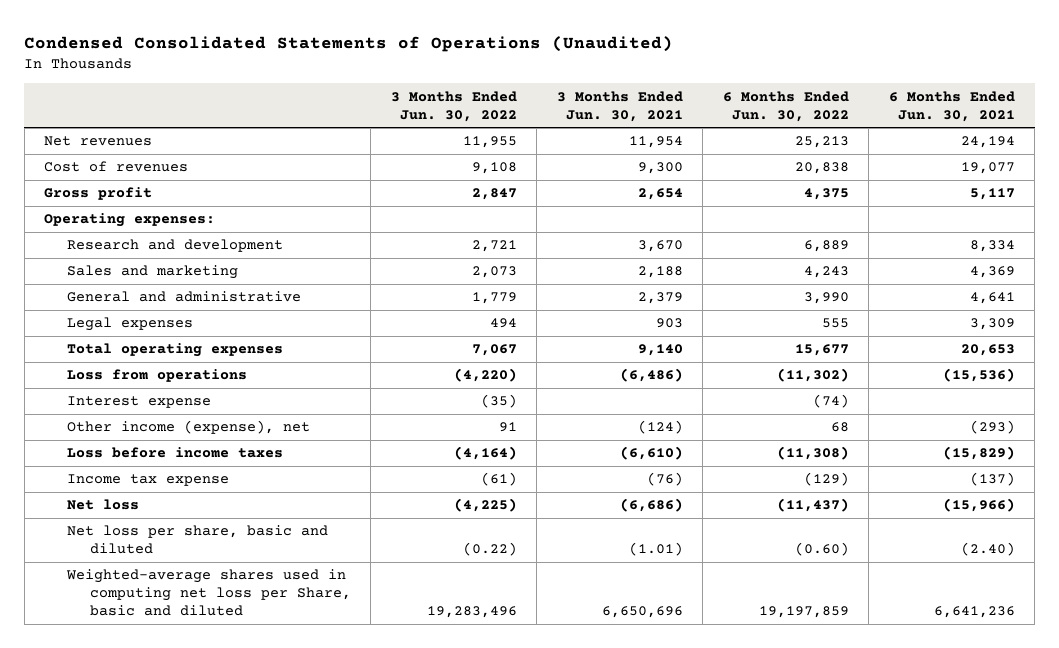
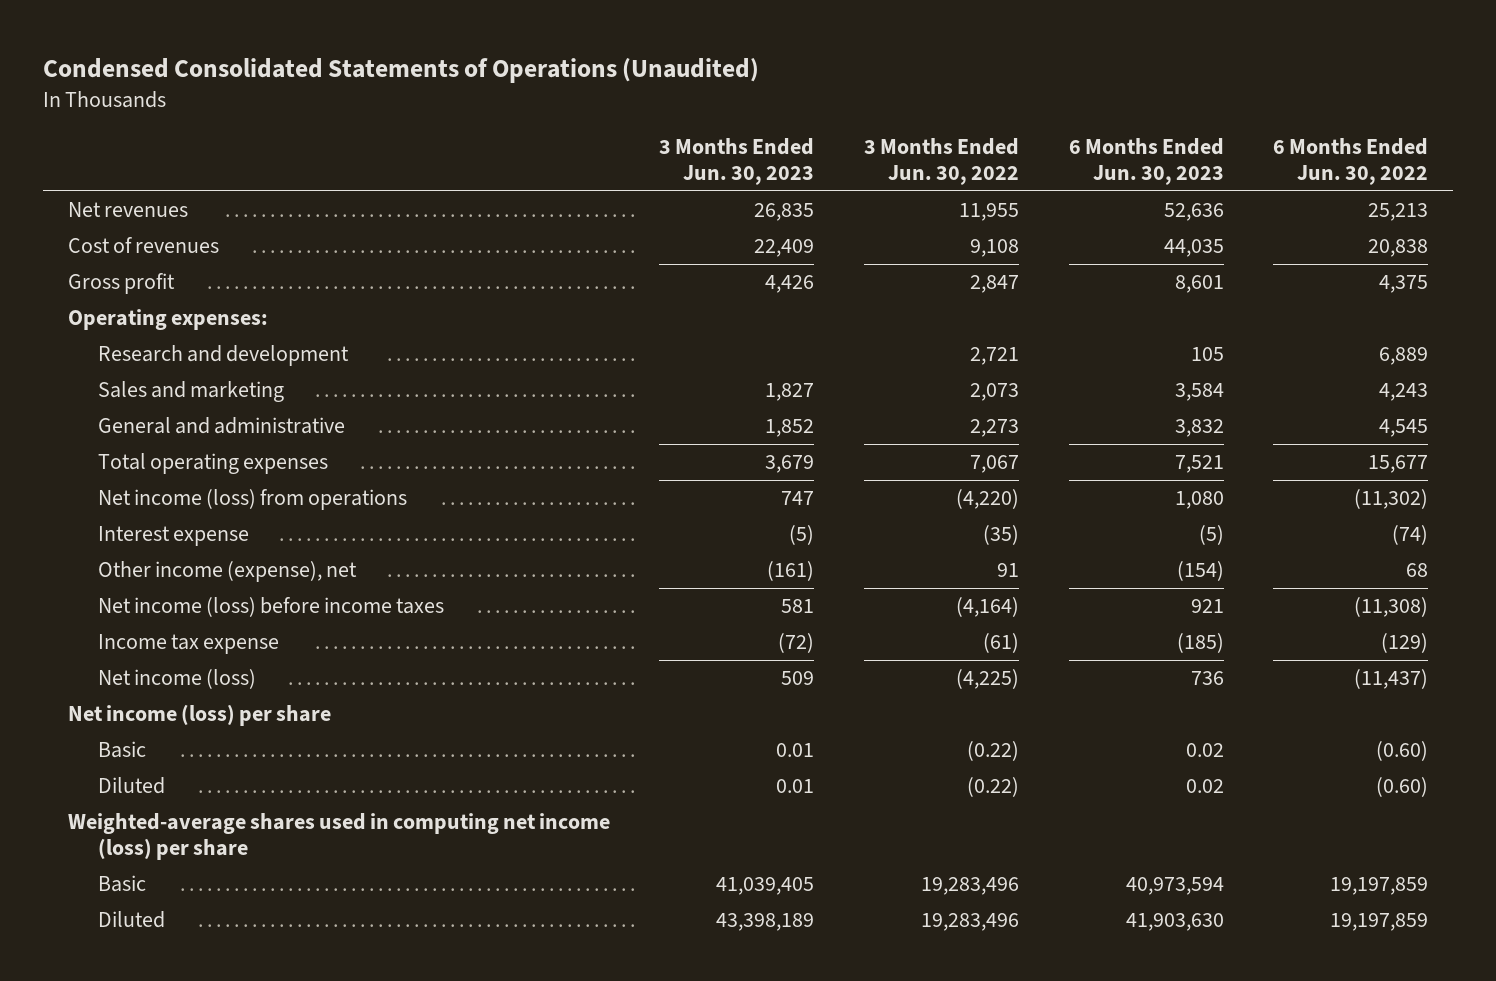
- | 3 Months Ended Jun. 30, 2022 | 3 Months Ended Jun. 30, 2021 | 6 Months Ended Jun. 30, 2022 | 6 Months Ended Jun. 30, 2021
+ | 3 Months Ended Jun. 30, 2023 | 3 Months Ended Jun. 30, 2022 | 6 Months Ended Jun. 30, 2023 | 6 Months Ended Jun. 30, 2022
- General and administrative | 1,779 | 2,379 | 3,990 | 4,641
- Legal expenses | 494 | 903 | 555 | 3,309
+ General and administrative | 1,852 | 2,273 | 3,832 | 4,545
- Loss from operations | (4,220) | (6,486) | (11,302) | (15,536)
+ Net income (loss) from operations | 747 | (4,220) | 1,080 | (11,302)
- Loss before income taxes | (4,164) | (6,610) | (11,308) | (15,829)
+ Net income (loss) before income taxes | 581 | (4,164) | 921 | (11,308)
- Net loss | (4,225) | (6,686) | (11,437) | (15,966)
- Net loss per share, basic and diluted | (0.22) | (1.01) | (0.60) | (2.40)
- Weighted-average shares used in computing net loss per Share, basic and diluted | 19,283,496 | 6,650,696 | 19,197,859 | 6,641,236
+ Net income (loss) | 509 | (4,225) | 736 | (11,437)
+ Net income (loss) per share
+ Basic | 0.01 | (0.22) | 0.02 | (0.60)
+ Diluted | 0.01 | (0.22) | 0.02 | (0.60)
+ Weighted-average shares used in computing net income (loss) per share
+ Basic | 41,039,405 | 19,283,496 | 40,973,594 | 19,197,859
+ Diluted | 43,398,189 | 19,283,496 | 41,903,630 | 19,197,859

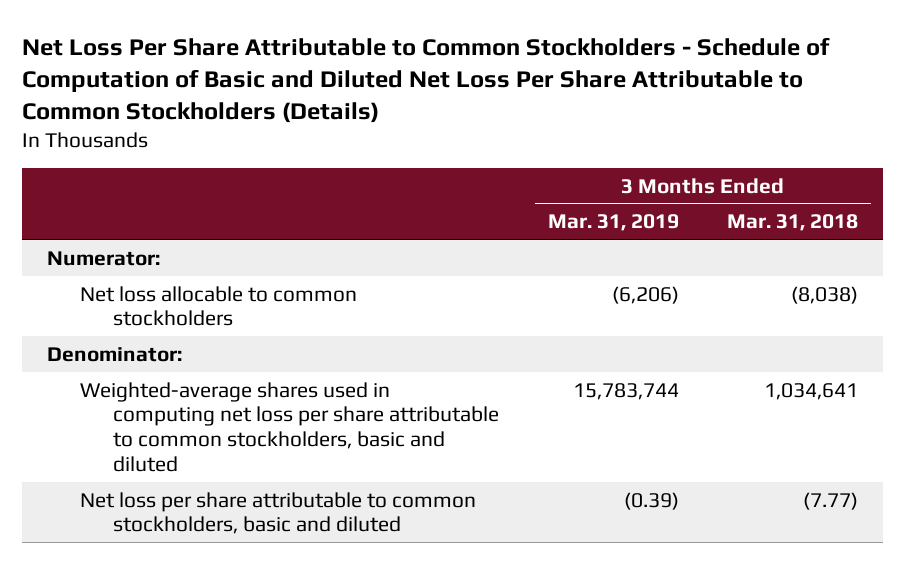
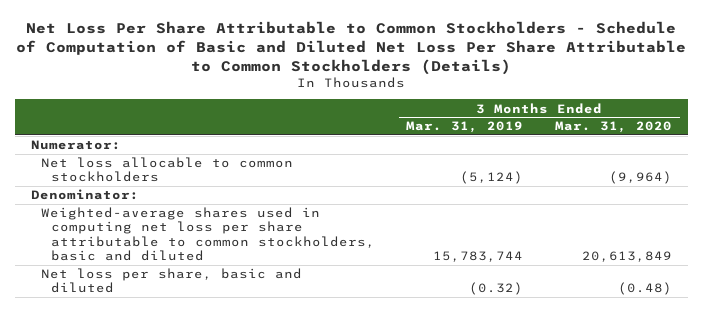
- | 3 Months Ended Mar. 31, 2019 | 3 Months Ended Mar. 31, 2018
+ | 3 Months Ended Mar. 31, 2019 | 3 Months Ended Mar. 31, 2020
- Net loss allocable to common stockholders | (6,206) | (8,038)
+ Net loss allocable to common stockholders | (5,124) | (9,964)
- Net loss per share attributable to common stockholders, basic and diluted | (0.39) | (7.77)
+ Net loss per share, basic and diluted | (0.32) | (0.48)

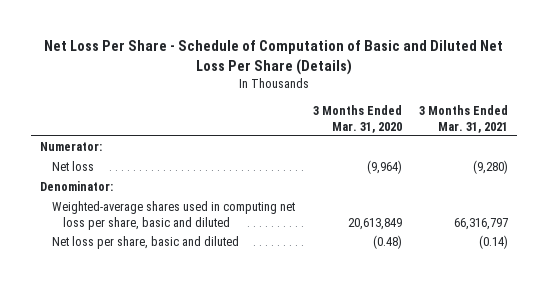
- Net Loss Per Share Attributable to Common Stockholders - Schedule of Computation of Basic and Diluted Net Loss Per Share Attributable to Common Stockholders (Details)
+ Net Loss Per Share - Schedule of Computation of Basic and Diluted Net Loss Per Share (Details)
- | 3 Months Ended Mar. 31, 2019 | 3 Months Ended Mar. 31, 2020
+ | 3 Months Ended Mar. 31, 2020 | 3 Months Ended Mar. 31, 2021
- Net loss allocable to common stockholders | (5,124) | (9,964)
+ Net loss | (9,964) | (9,280)
- Weighted-average shares used in computing net loss per share attributable to common stockholders, basic and diluted | 15,783,744 | 20,613,849
+ Weighted-average shares used in computing net loss per share, basic and diluted | 20,613,849 | 66,316,797

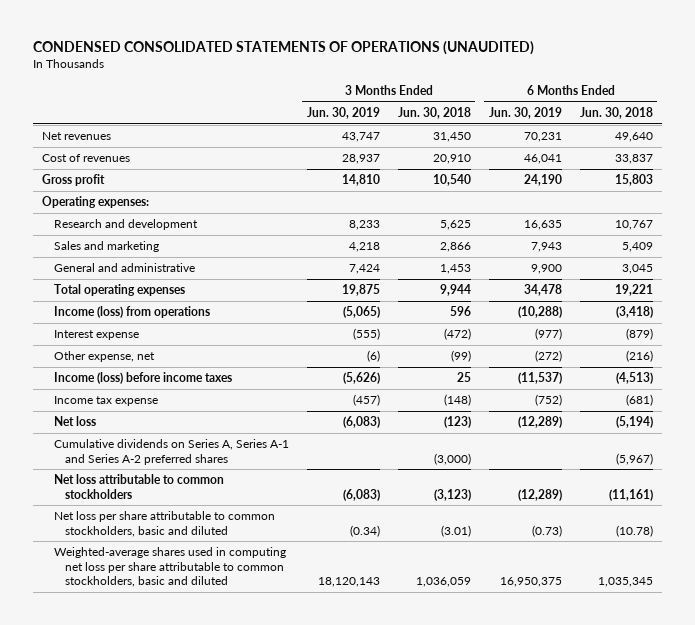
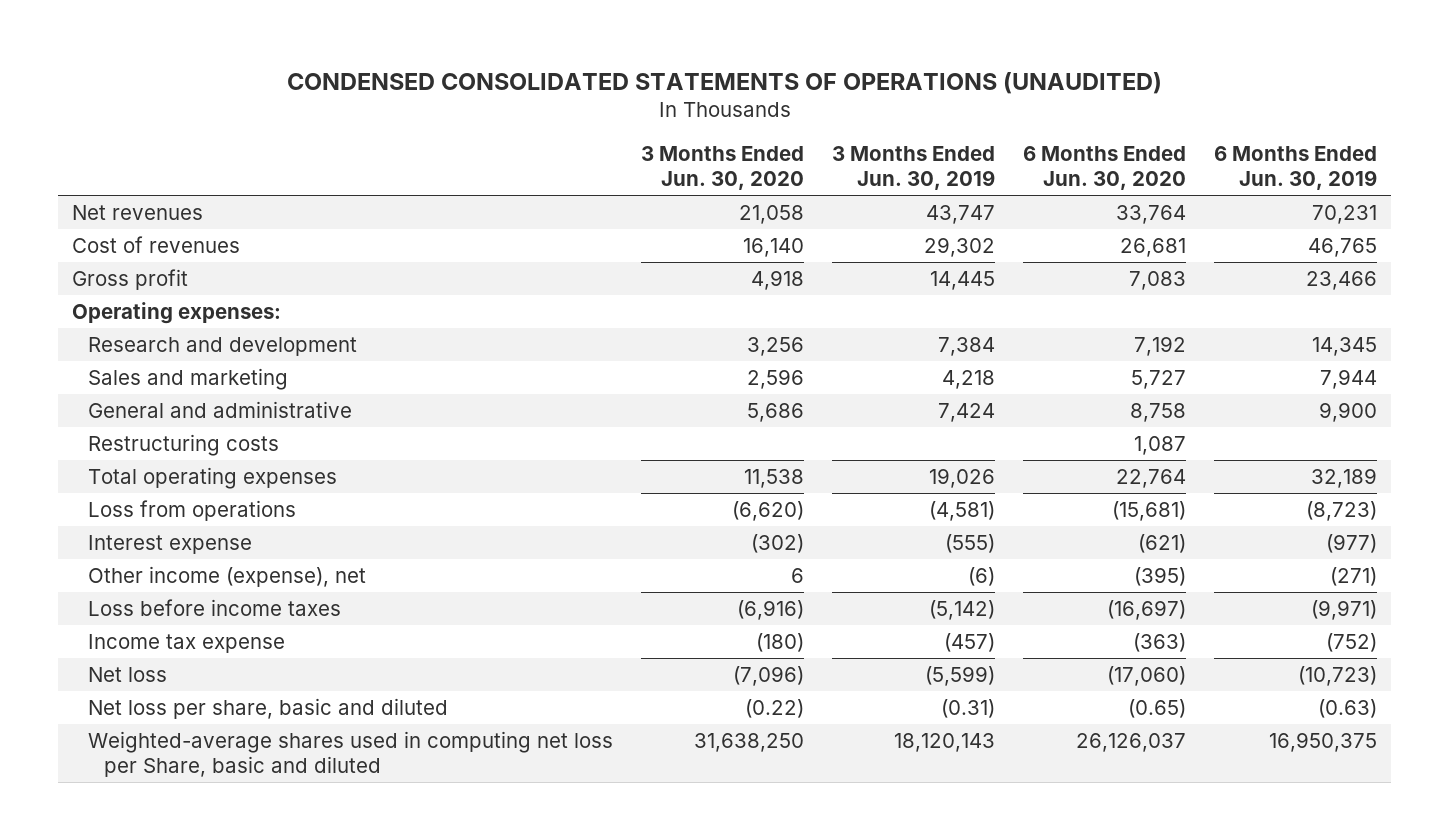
- | 3 Months Ended Jun. 30, 2019 | 3 Months Ended Jun. 30, 2018 | 6 Months Ended Jun. 30, 2019 | 6 Months Ended Jun. 30, 2018
+ | 3 Months Ended Jun. 30, 2020 | 3 Months Ended Jun. 30, 2019 | 6 Months Ended Jun. 30, 2020 | 6 Months Ended Jun. 30, 2019
- Cost of revenues | 28,937 | 20,910 | 46,041 | 33,837
- Gross profit | 14,810 | 10,540 | 24,190 | 15,803
+ Cost of revenues | 16,140 | 29,302 | 26,681 | 46,765
+ Gross profit | 4,918 | 14,445 | 7,083 | 23,466
- Research and development | 8,233 | 5,625 | 16,635 | 10,767
- Sales and marketing | 4,218 | 2,866 | 7,943 | 5,409
+ Research and development | 3,256 | 7,384 | 7,192 | 14,345
+ Sales and marketing | 2,596 | 4,218 | 5,727 | 7,944
- Total operating expenses | 19,875 | 9,944 | 34,478 | 19,221
- Income (loss) from operations | (5,065) | 596 | (10,288) | (3,418)
+ Restructuring costs | | | 1,087 |
+ Total operating expenses | 11,538 | 19,026 | 22,764 | 32,189
+ Loss from operations | (6,620) | (4,581) | (15,681) | (8,723)
- Other expense, net | (6) | (99) | (272) | (216)
- Income (loss) before income taxes | (5,626) | 25 | (11,537) | (4,513)
+ Other income (expense), net | 6 | (6) | (395) | (271)
+ Loss before income taxes | (6,916) | (5,142) | (16,697) | (9,971)
- Net loss | (6,083) | (123) | (12,289) | (5,194)
- Cumulative dividends on Series A, Series A-1 and Series A-2 preferred shares | | (3,000) | | (5,967)
- Net loss attributable to common stockholders | (6,083) | (3,123) | (12,289) | (11,161)
- Net loss per share attributable to common stockholders, basic and diluted | (0.34) | (3.01) | (0.73) | (10.78)
- Weighted-average shares used in computing net loss per share attributable to common stockholders, basic and diluted | 18,120,143 | 1,036,059 | 16,950,375 | 1,035,345
+ Net loss | (7,096) | (5,599) | (17,060) | (10,723)
+ Net loss per share, basic and diluted | (0.22) | (0.31) | (0.65) | (0.63)
+ Weighted-average shares used in computing net loss per Share, basic and diluted | 31,638,250 | 18,120,143 | 26,126,037 | 16,950,375

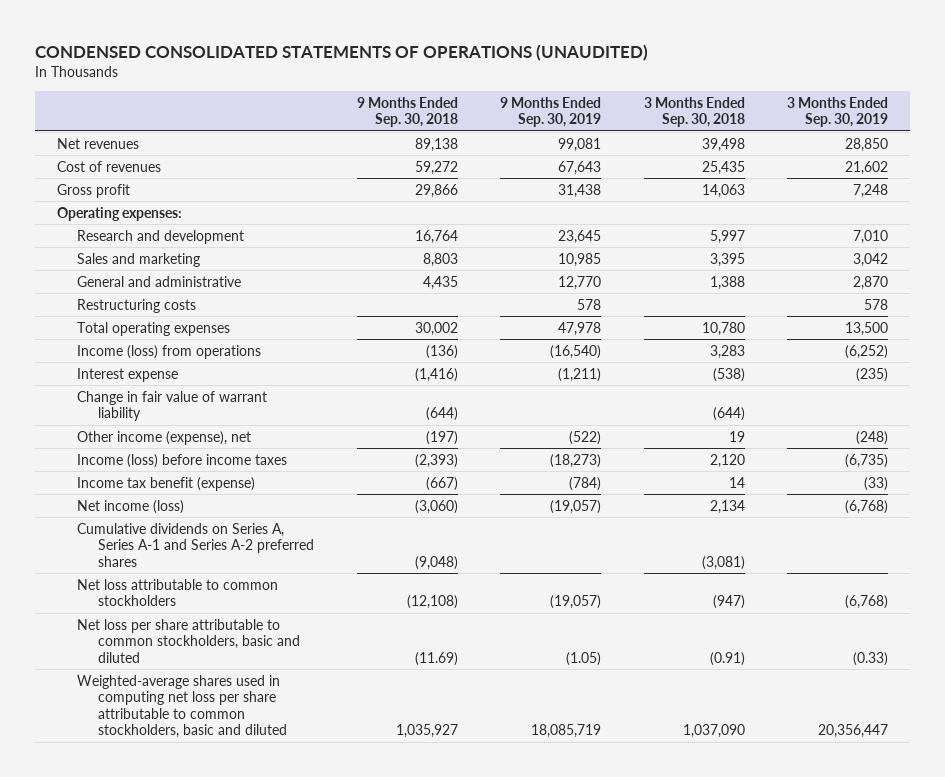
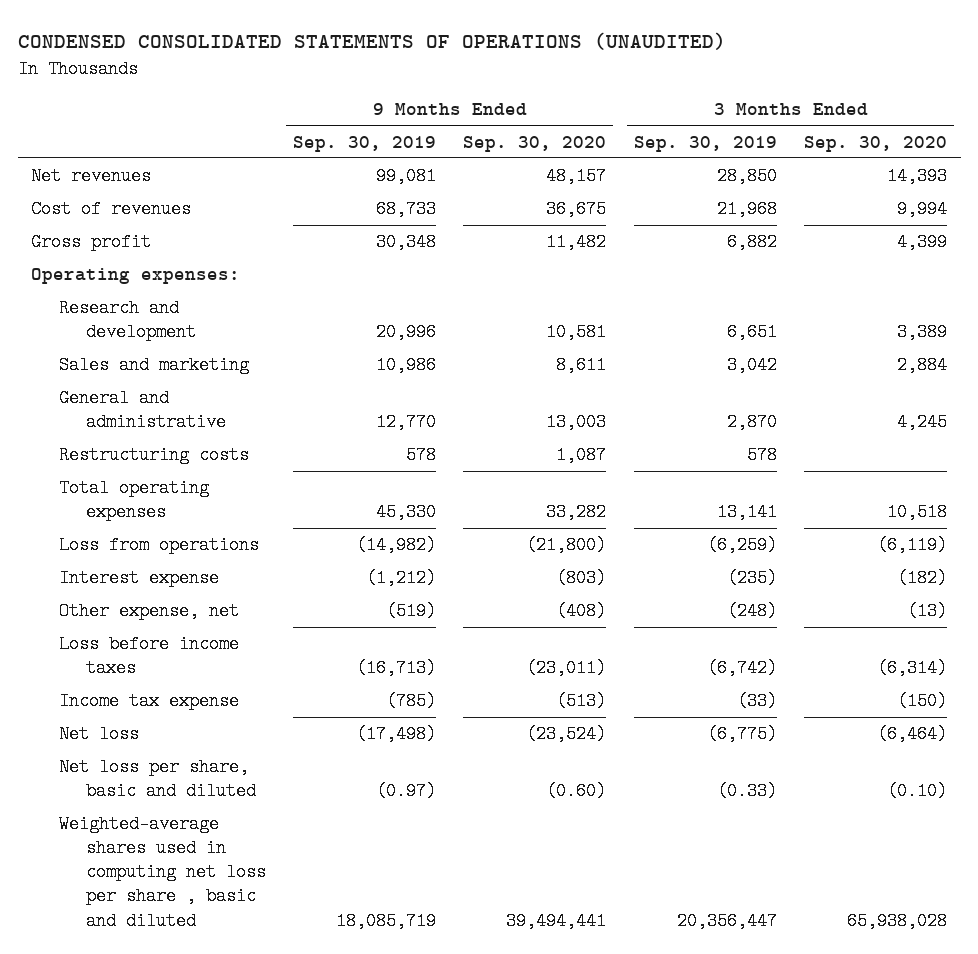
- | 9 Months Ended Sep. 30, 2018 | 9 Months Ended Sep. 30, 2019 | 3 Months Ended Sep. 30, 2018 | 3 Months Ended Sep. 30, 2019
+ | 9 Months Ended Sep. 30, 2019 | 9 Months Ended Sep. 30, 2020 | 3 Months Ended Sep. 30, 2019 | 3 Months Ended Sep. 30, 2020
- Cost of revenues | 59,272 | 67,643 | 25,435 | 21,602
- Gross profit | 29,866 | 31,438 | 14,063 | 7,248
+ Cost of revenues | 68,733 | 36,675 | 21,968 | 9,994
+ Gross profit | 30,348 | 11,482 | 6,882 | 4,399
- Research and development | 16,764 | 23,645 | 5,997 | 7,010
- Sales and marketing | 8,803 | 10,985 | 3,395 | 3,042
+ Research and development | 20,996 | 10,581 | 6,651 | 3,389
+ Sales and marketing | 10,986 | 8,611 | 3,042 | 2,884
- Total operating expenses | 30,002 | 47,978 | 10,780 | 13,500
- Income (loss) from operations | (136) | (16,540) | 3,283 | (6,252)
- Interest expense | (1,416) | (1,211) | (538) | (235)
- Change in fair value of warrant liability | (644) | | (644) |
- Other income (expense), net | (197) | (522) | 19 | (248)
- Income (loss) before income taxes | (2,393) | (18,273) | 2,120 | (6,735)
- Income tax benefit (expense) | (667) | (784) | 14 | (33)
- Net income (loss) | (3,060) | (19,057) | 2,134 | (6,768)
- Cumulative dividends on Series A, Series A-1 and Series A-2 preferred shares | (9,048) | | (3,081) |
- Net loss attributable to common stockholders | (12,108) | (19,057) | (947) | (6,768)
- Net loss per share attributable to common stockholders, basic and diluted | (11.69) | (1.05) | (0.91) | (0.33)
- Weighted-average shares used in computing net loss per share attributable to common stockholders, basic and diluted | 1,035,927 | 18,085,719 | 1,037,090 | 20,356,447
+ Total operating expenses | 45,330 | 33,282 | 13,141 | 10,518
+ Loss from operations | (14,982) | (21,800) | (6,259) | (6,119)
+ Interest expense | (1,212) | (803) | (235) | (182)
+ Other expense, net | (519) | (408) | (248) | (13)
+ Loss before income taxes | (16,713) | (23,011) | (6,742) | (6,314)
+ Income tax expense | (785) | (513) | (33) | (150)
+ Net loss | (17,498) | (23,524) | (6,775) | (6,464)
+ Net loss per share, basic and diluted | (0.97) | (0.60) | (0.33) | (0.10)
+ Weighted-average shares used in computing net loss per share , basic and diluted | 18,085,719 | 39,494,441 | 20,356,447 | 65,938,028

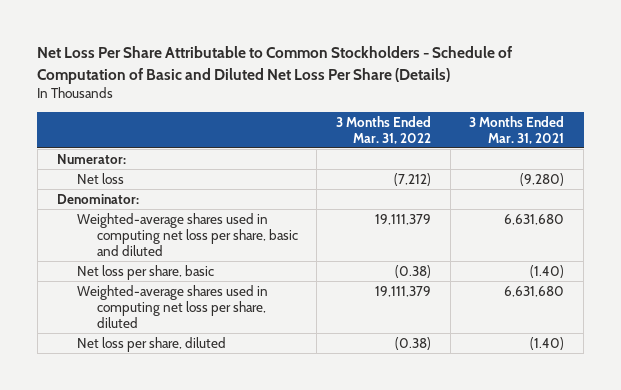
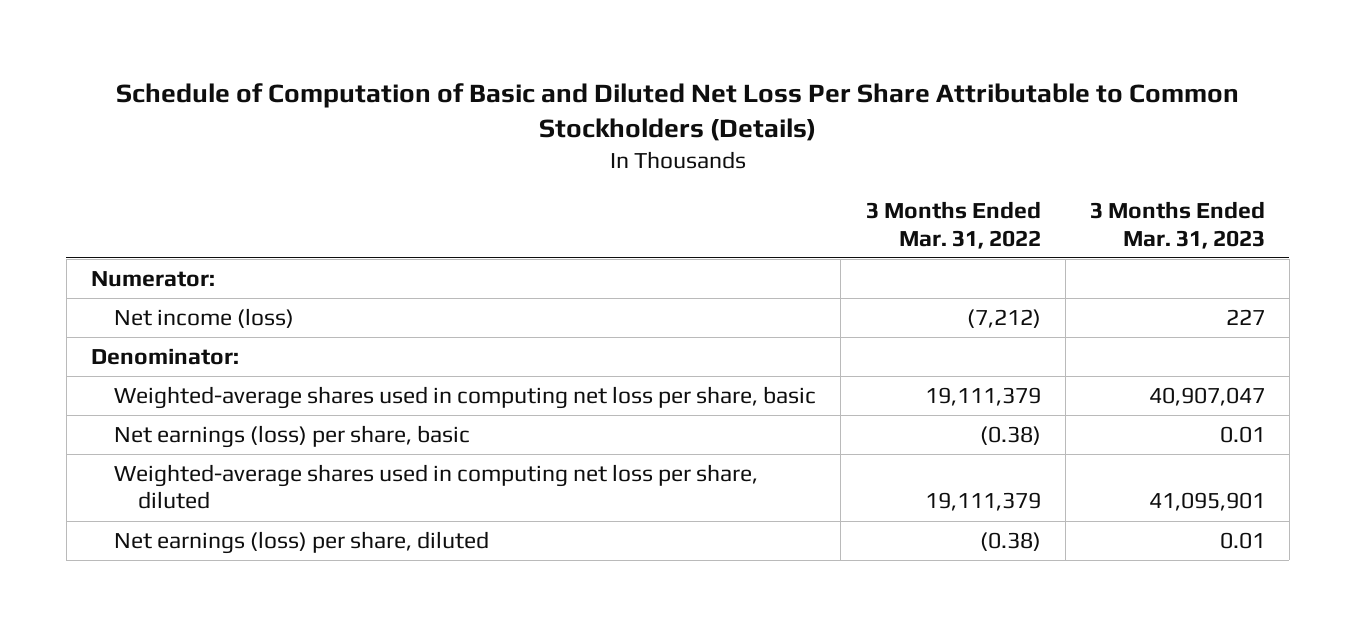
- Net Loss Per Share Attributable to Common Stockholders - Schedule of Computation of Basic and Diluted Net Loss Per Share (Details)
+ Schedule of Computation of Basic and Diluted Net Loss Per Share Attributable to Common Stockholders (Details)
- | 3 Months Ended Mar. 31, 2022 | 3 Months Ended Mar. 31, 2021
+ | 3 Months Ended Mar. 31, 2022 | 3 Months Ended Mar. 31, 2023
- Net loss | (7,212) | (9,280)
+ Net income (loss) | (7,212) | 227
- Weighted-average shares used in computing net loss per share, basic and diluted | 19,111,379 | 6,631,680
- Net loss per share, basic | (0.38) | (1.40)
+ Weighted-average shares used in computing net loss per share, basic | 19,111,379 | 40,907,047
+ Net earnings (loss) per share, basic | (0.38) | 0.01
- Net loss per share, diluted | (0.38) | (1.40)
+ Net earnings (loss) per share, diluted | (0.38) | 0.01

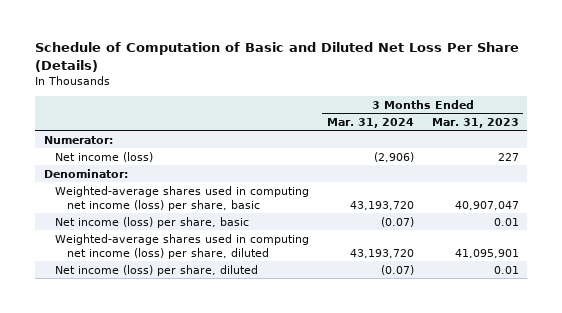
- Schedule of Computation of Basic and Diluted Net Loss Per Share Attributable to Common Stockholders (Details)
+ Schedule of Computation of Basic and Diluted Net Loss Per Share (Details)
- | 3 Months Ended Mar. 31, 2022 | 3 Months Ended Mar. 31, 2023
+ | 3 Months Ended Mar. 31, 2024 | 3 Months Ended Mar. 31, 2023
- Weighted-average shares used in computing net loss per share, basic | 19,111,379 | 40,907,047
- Net earnings (loss) per share, basic | (0.38) | 0.01
- Weighted-average shares used in computing net loss per share, diluted | 19,111,379 | 41,095,901
- Net earnings (loss) per share, diluted | (0.38) | 0.01
+ Weighted-average shares used in computing net income (loss) per share, basic | 43,193,720 | 40,907,047
+ Net income (loss) per share, basic | (0.07) | 0.01
+ Weighted-average shares used in computing net income (loss) per share, diluted | 43,193,720 | 41,095,901
+ Net income (loss) per share, diluted | (0.07) | 0.01

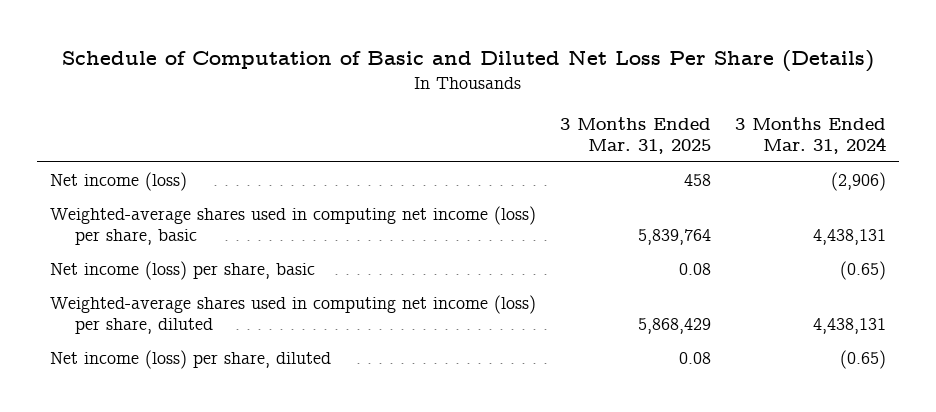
- | 3 Months Ended Mar. 31, 2024 | 3 Months Ended Mar. 31, 2023
+ | 3 Months Ended Mar. 31, 2025 | 3 Months Ended Mar. 31, 2024
- Numerator:
- Denominator:
- Weighted-average shares used in computing net income (loss) per share, basic | 43,193,720 | 40,907,047
- Net income (loss) per share, basic | (0.07) | 0.01
- Weighted-average shares used in computing net income (loss) per share, diluted | 43,193,720 | 41,095,901
- Net income (loss) per share, diluted | (0.07) | 0.01
+ Weighted-average shares used in computing net income (loss) per share, basic | 5,839,764 | 4,438,131
+ Net income (loss) per share, basic | 0.08 | (0.65)
+ Weighted-average shares used in computing net income (loss) per share, diluted | 5,868,429 | 4,438,131
+ Net income (loss) per share, diluted | 0.08 | (0.65)

